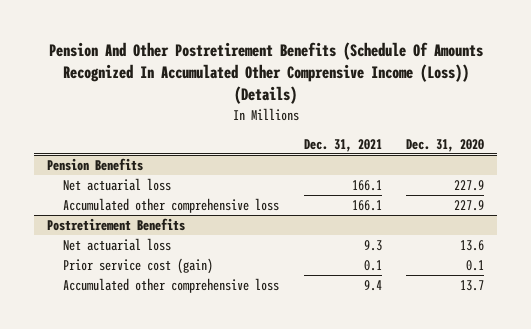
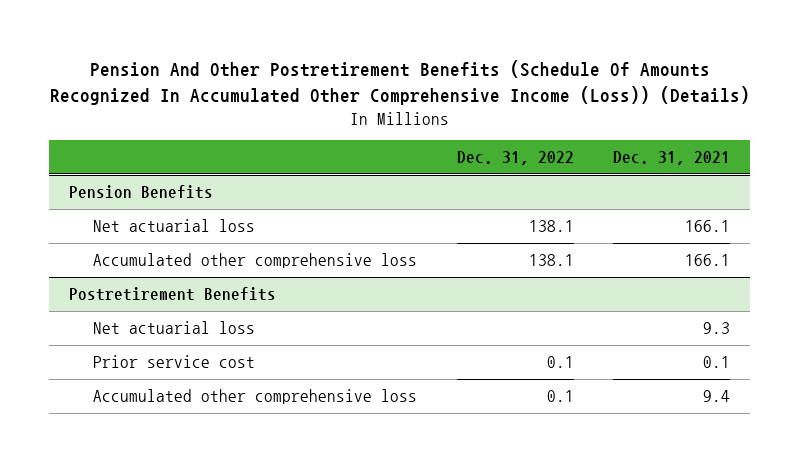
- Pension And Other Postretirement Benefits (Schedule Of Amounts Recognized In Accumulated Other Comprensive Income (Loss)) (Details)
+ Pension And Other Postretirement Benefits (Schedule Of Amounts Recognized In Accumulated Other Comprehensive Income (Loss)) (Details)
- | Dec. 31, 2021 | Dec. 31, 2020
+ | Dec. 31, 2022 | Dec. 31, 2021
@ Postretirement Benefits
- Prior service cost (gain) | 0.1 | 0.1
+ Prior service cost | 0.1 | 0.1

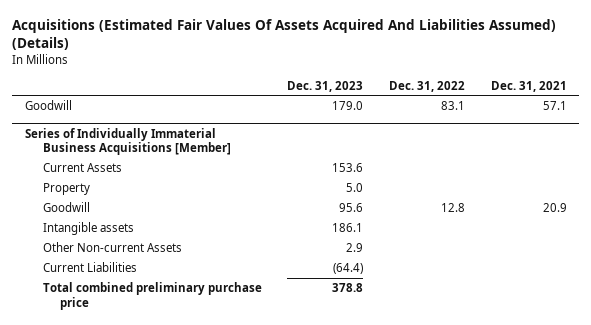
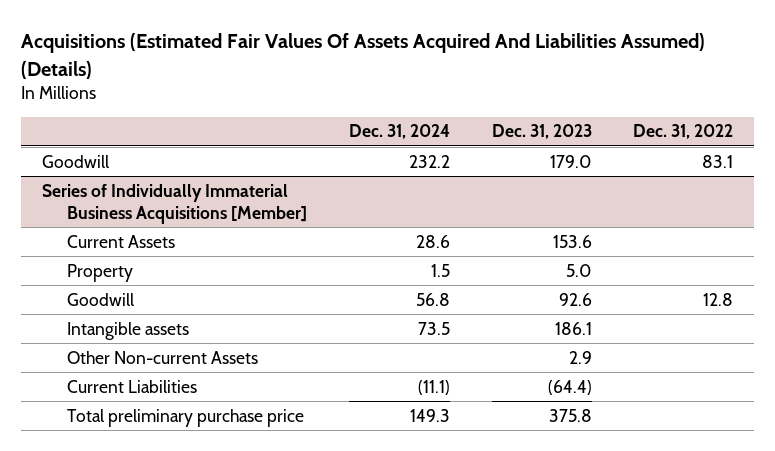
- | Dec. 31, 2023 | Dec. 31, 2022 | Dec. 31, 2021
+ | Dec. 31, 2024 | Dec. 31, 2023 | Dec. 31, 2022
@ Series of Individually Immaterial Business Acquisitions [Member]
- Goodwill | 95.6 | 12.8 | 20.9
+ Goodwill | 56.8 | 92.6 | 12.8
- Total combined preliminary purchase price | 378.8 | |
+ Total preliminary purchase price | 149.3 | 375.8 |

